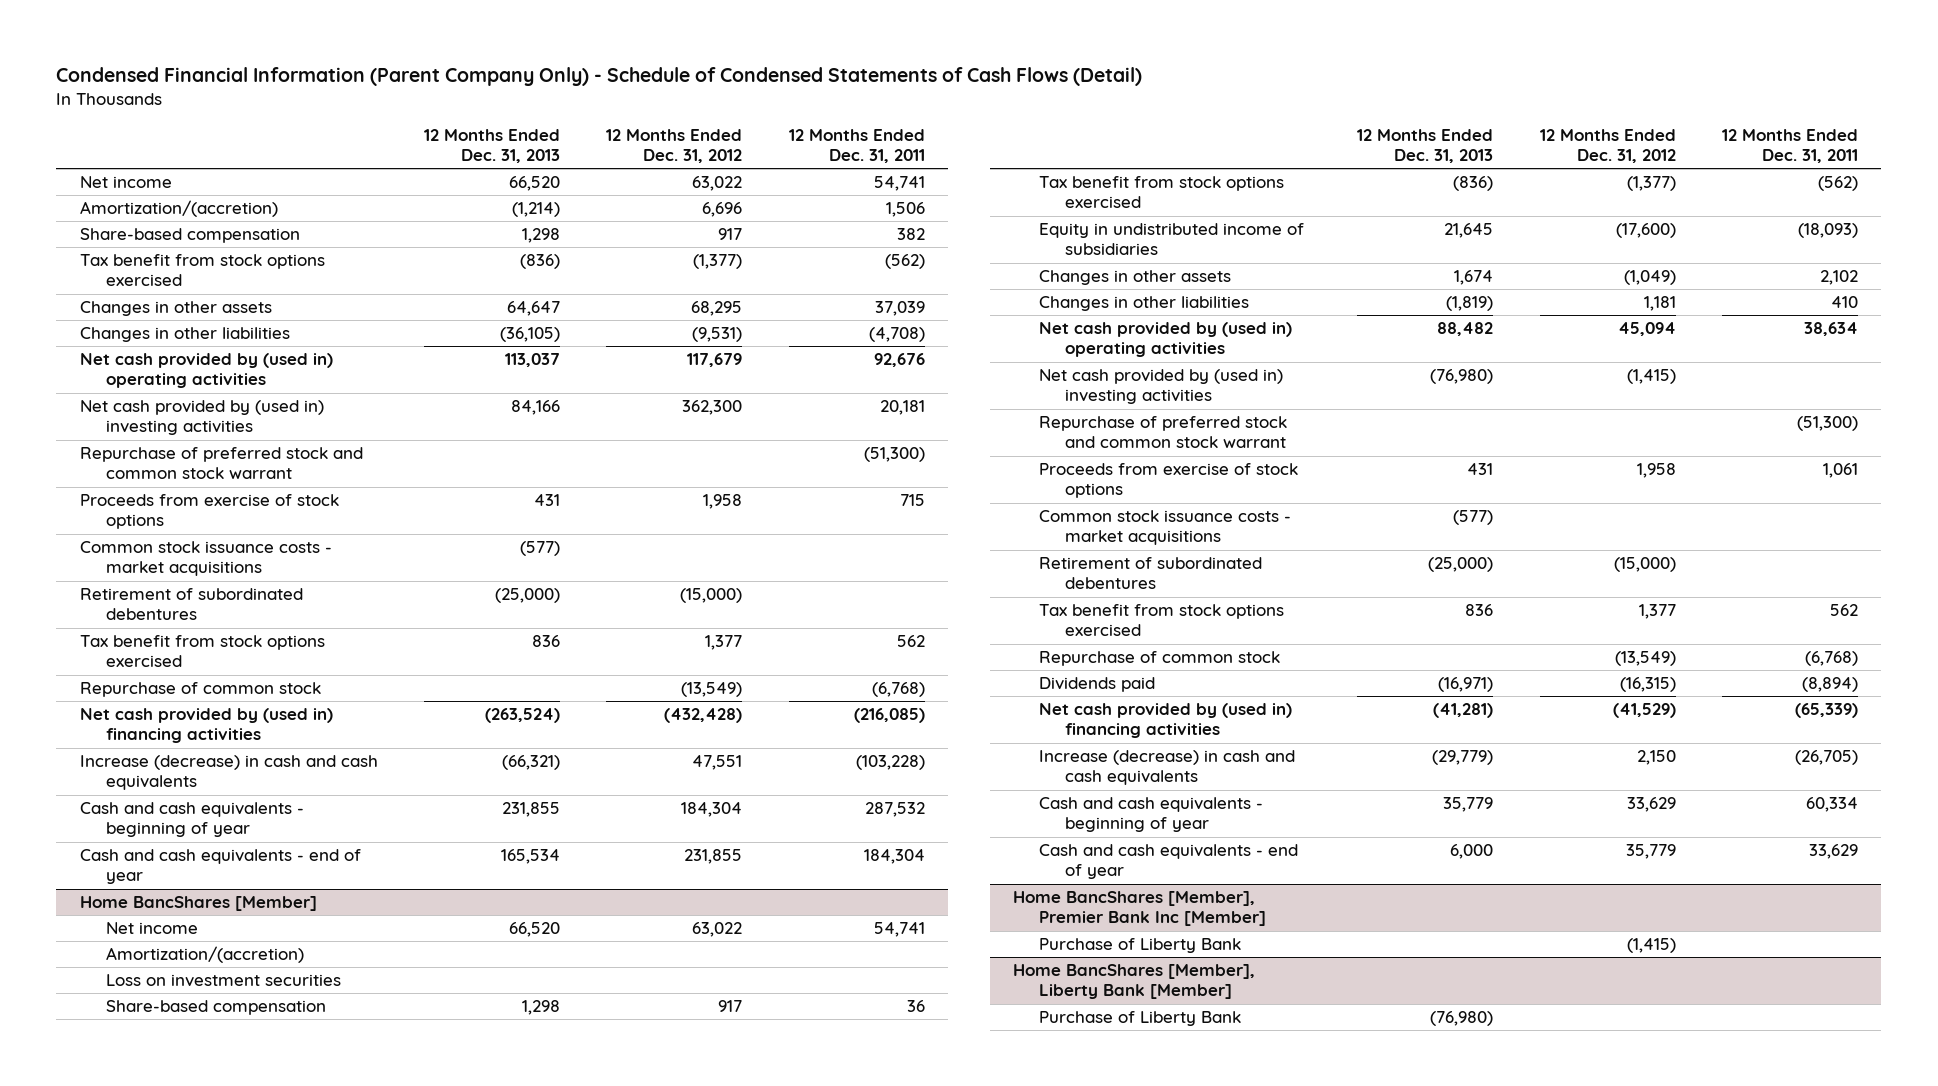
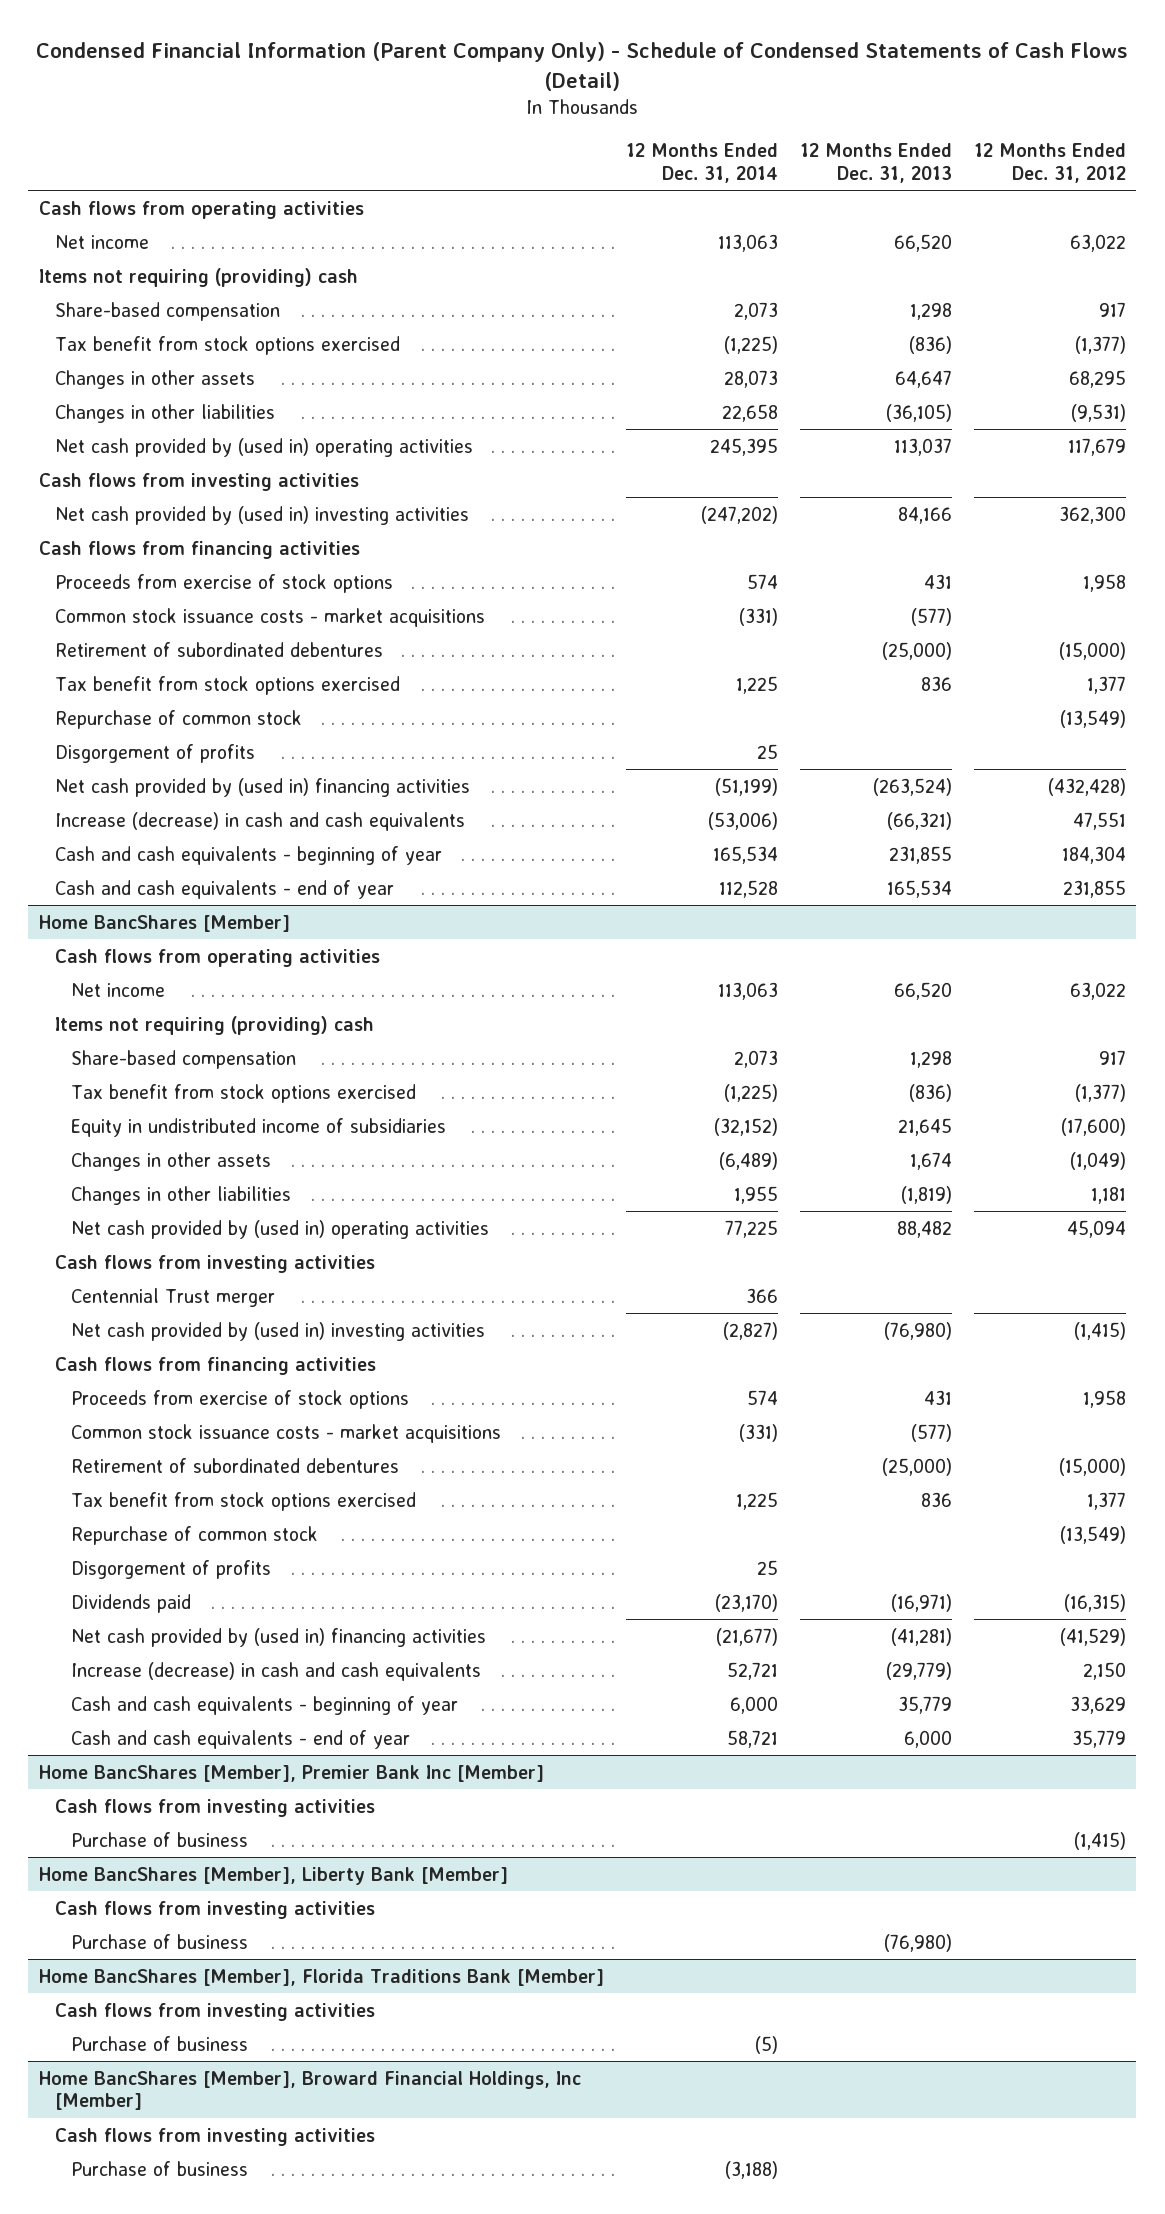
- | 12 Months Ended Dec. 31, 2013 | 12 Months Ended Dec. 31, 2012 | 12 Months Ended Dec. 31, 2011
+ | 12 Months Ended Dec. 31, 2014 | 12 Months Ended Dec. 31, 2013 | 12 Months Ended Dec. 31, 2012
+ Cash flows from operating activities
- Amortization/(accretion) | (1,214) | 6,696 | 1,506
+ Items not requiring (providing) cash
+ Cash flows from investing activities
- Repurchase of preferred stock and common stock warrant | | | (51,300)
+ Cash flows from financing activities
+ Disgorgement of profits | 25 | |
@ Home BancShares [Member]
+ Cash flows from operating activities
- Amortization/(accretion)
- Loss on investment securities
+ Items not requiring (providing) cash
+ Cash flows from investing activities
+ Centennial Trust merger | 366 | |
- Repurchase of preferred stock and common stock warrant | | | (51,300)
+ Cash flows from financing activities
+ Disgorgement of profits | 25 | |
@ Home BancShares [Member], Premier Bank Inc [Member]
- Purchase of Liberty Bank | | (1,415) |
+ Cash flows from investing activities
+ Purchase of business | | | (1,415)
@ Home BancShares [Member], Liberty Bank [Member]
- Purchase of Liberty Bank | (76,980) | |
+ Cash flows from investing activities
+ Purchase of business | | (76,980) |
+ Home BancShares [Member], Florida Traditions Bank [Member]
+ Cash flows from investing activities
+ Purchase of business | (5) | |
+ Home BancShares [Member], Broward Financial Holdings, Inc [Member]
+ Cash flows from investing activities
+ Purchase of business | (3,188) | |

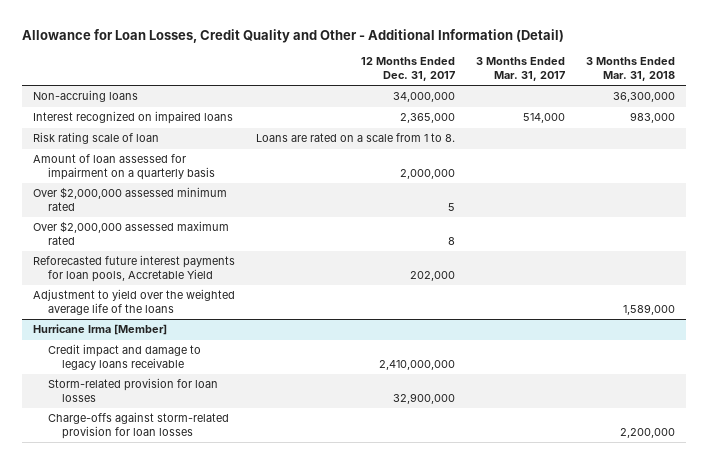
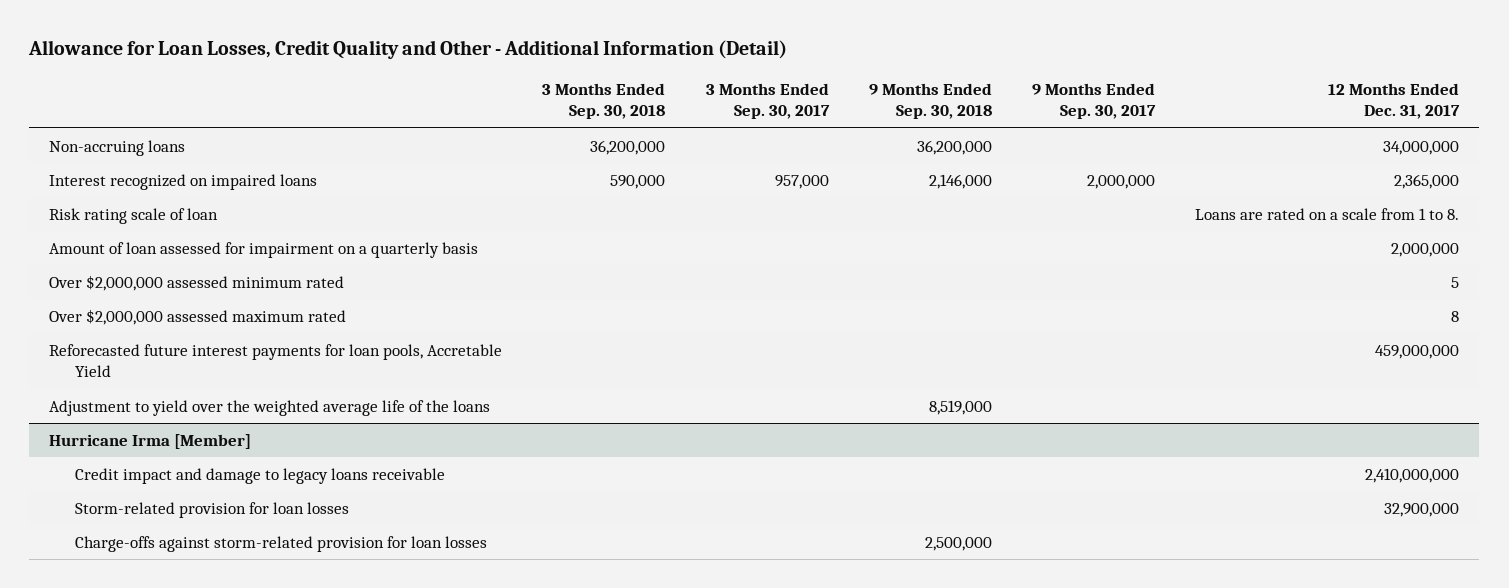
- | 12 Months Ended Dec. 31, 2017 | 3 Months Ended Mar. 31, 2017 | 3 Months Ended Mar. 31, 2018
+ | 3 Months Ended Sep. 30, 2018 | 3 Months Ended Sep. 30, 2017 | 9 Months Ended Sep. 30, 2018 | 9 Months Ended Sep. 30, 2017 | 12 Months Ended Dec. 31, 2017
- Reforecasted future interest payments for loan pools, Accretable Yield | 202,000 | |
+ Reforecasted future interest payments for loan pools, Accretable Yield | | | | | 459,000,000

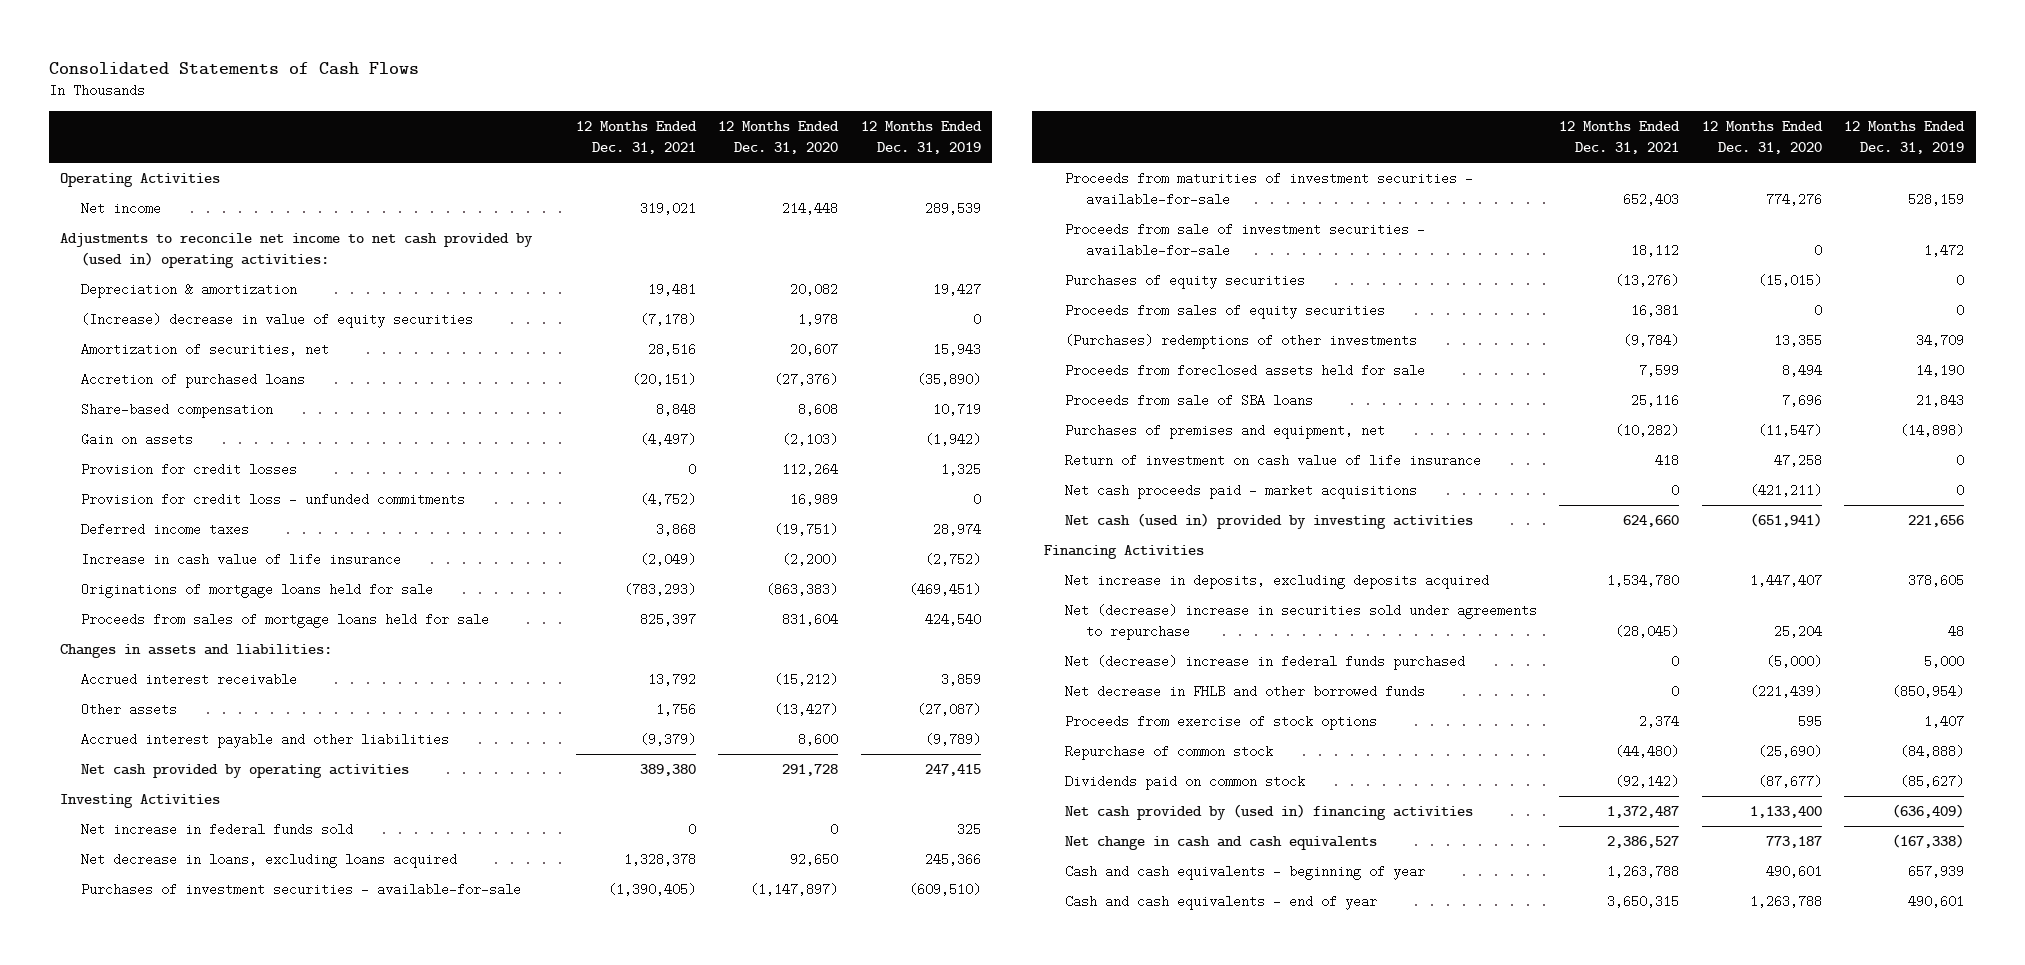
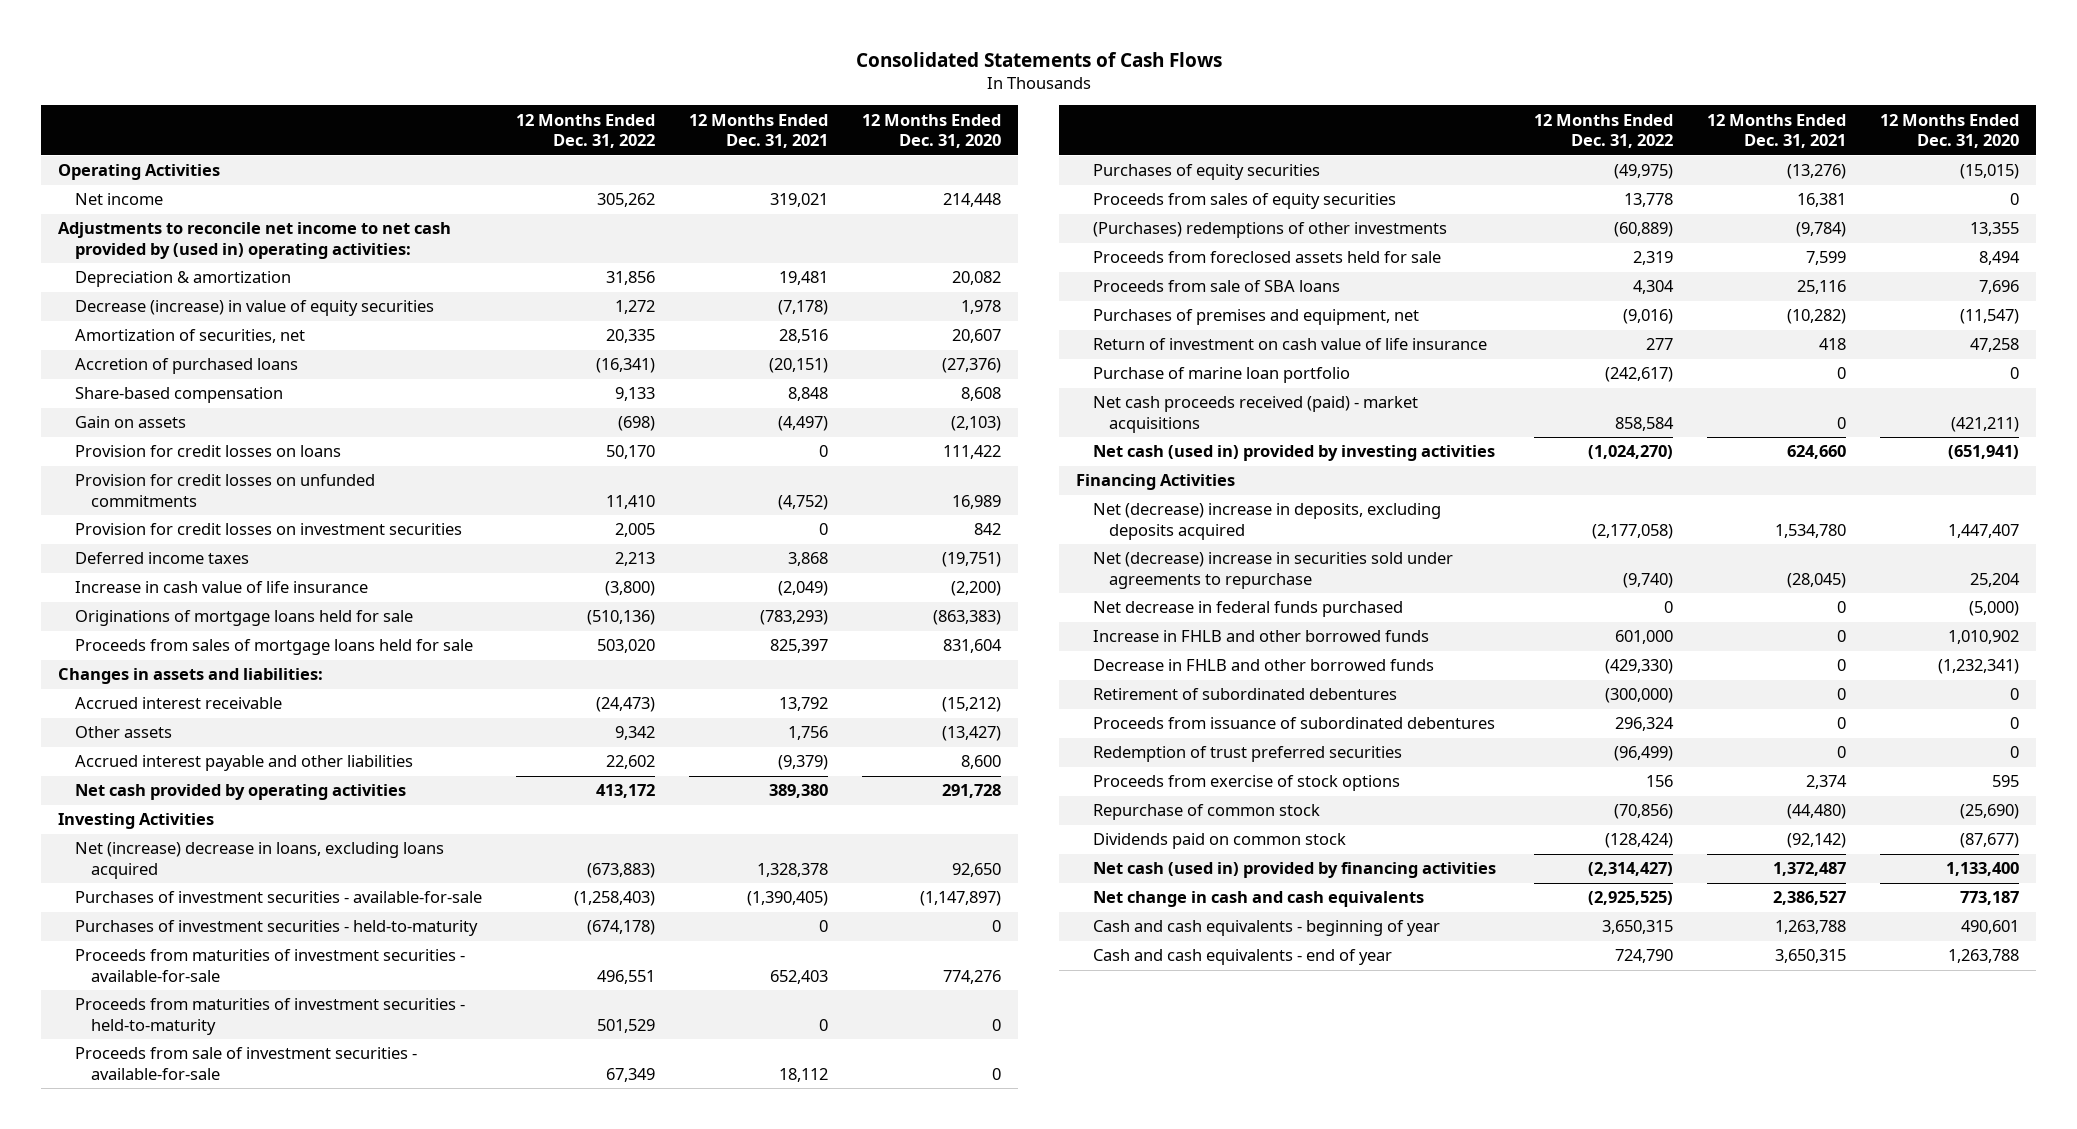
- | 12 Months Ended Dec. 31, 2021 | 12 Months Ended Dec. 31, 2020 | 12 Months Ended Dec. 31, 2019
+ | 12 Months Ended Dec. 31, 2022 | 12 Months Ended Dec. 31, 2021 | 12 Months Ended Dec. 31, 2020
- (Increase) decrease in value of equity securities | (7,178) | 1,978 | 0
+ Decrease (increase) in value of equity securities | 1,272 | (7,178) | 1,978
- Provision for credit losses | 0 | 112,264 | 1,325
- Provision for credit loss - unfunded commitments | (4,752) | 16,989 | 0
+ Provision for credit losses on loans | 50,170 | 0 | 111,422
+ Provision for credit losses on unfunded commitments | 11,410 | (4,752) | 16,989
+ Provision for credit losses on investment securities | 2,005 | 0 | 842
- Net increase in federal funds sold | 0 | 0 | 325
- Net decrease in loans, excluding loans acquired | 1,328,378 | 92,650 | 245,366
+ Net (increase) decrease in loans, excluding loans acquired | (673,883) | 1,328,378 | 92,650
+ Purchases of investment securities - held-to-maturity | (674,178) | 0 | 0
+ Proceeds from maturities of investment securities - held-to-maturity | 501,529 | 0 | 0
- Net cash proceeds paid - market acquisitions | 0 | (421,211) | 0
+ Purchase of marine loan portfolio | (242,617) | 0 | 0
+ Net cash proceeds received (paid) - market acquisitions | 858,584 | 0 | (421,211)
- Net increase in deposits, excluding deposits acquired | 1,534,780 | 1,447,407 | 378,605
+ Net (decrease) increase in deposits, excluding deposits acquired | (2,177,058) | 1,534,780 | 1,447,407
- Net (decrease) increase in federal funds purchased | 0 | (5,000) | 5,000
- Net decrease in FHLB and other borrowed funds | 0 | (221,439) | (850,954)
+ Net decrease in federal funds purchased | 0 | 0 | (5,000)
+ Increase in FHLB and other borrowed funds | 601,000 | 0 | 1,010,902
+ Decrease in FHLB and other borrowed funds | (429,330) | 0 | (1,232,341)
+ Retirement of subordinated debentures | (300,000) | 0 | 0
+ Proceeds from issuance of subordinated debentures | 296,324 | 0 | 0
+ Redemption of trust preferred securities | (96,499) | 0 | 0
- Net cash provided by (used in) financing activities | 1,372,487 | 1,133,400 | (636,409)
+ Net cash (used in) provided by financing activities | (2,314,427) | 1,372,487 | 1,133,400

